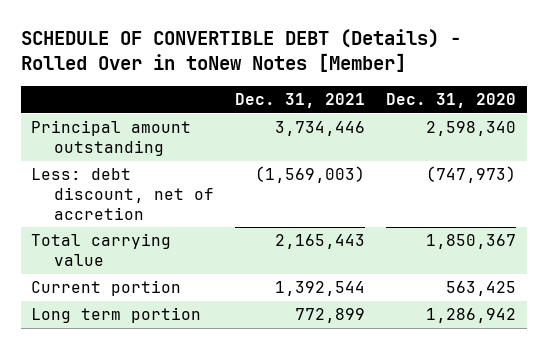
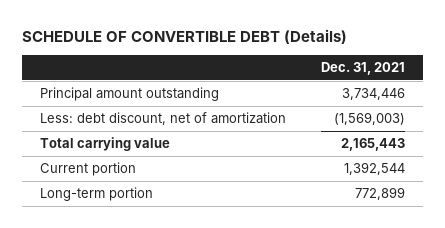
- SCHEDULE OF CONVERTIBLE DEBT (Details) - Rolled Over in toNew Notes [Member]
+ SCHEDULE OF CONVERTIBLE DEBT (Details)
- | Dec. 31, 2021 | Dec. 31, 2020
+ | Dec. 31, 2021
- Less: debt discount, net of accretion | (1,569,003) | (747,973)
+ Less: debt discount, net of amortization | (1,569,003)
- Long term portion | 772,899 | 1,286,942
+ Long-term portion | 772,899

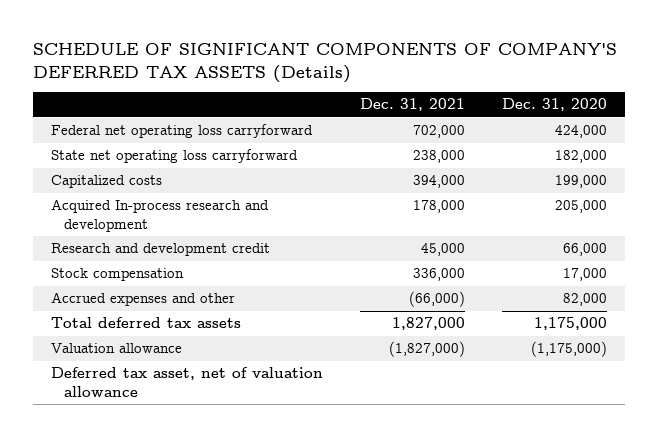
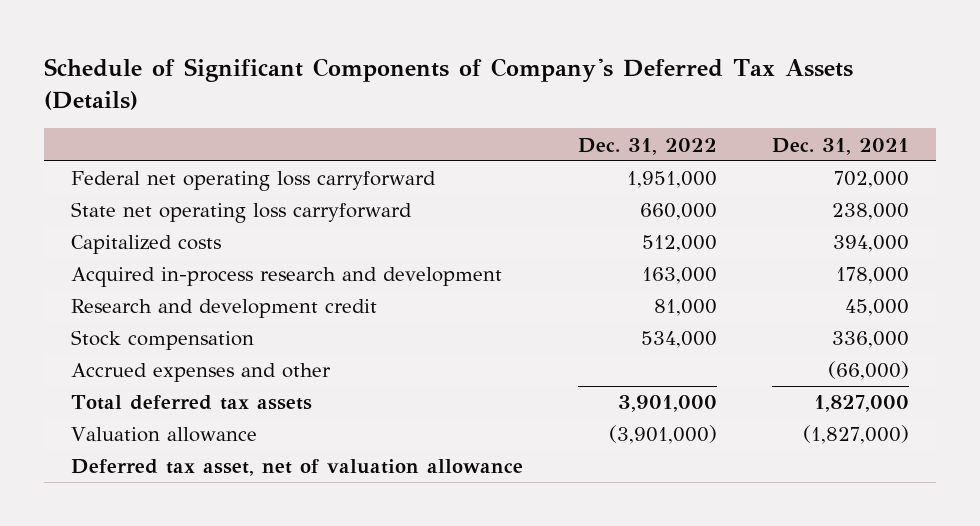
- SCHEDULE OF SIGNIFICANT COMPONENTS OF COMPANY'S DEFERRED TAX ASSETS (Details)
+ Schedule of Significant Components of Company's Deferred Tax Assets (Details)
- | Dec. 31, 2021 | Dec. 31, 2020
+ | Dec. 31, 2022 | Dec. 31, 2021
- Acquired In-process research and development | 178,000 | 205,000
+ Acquired in-process research and development | 163,000 | 178,000

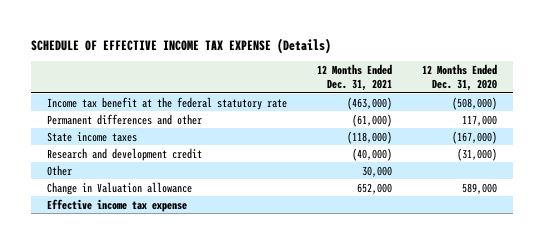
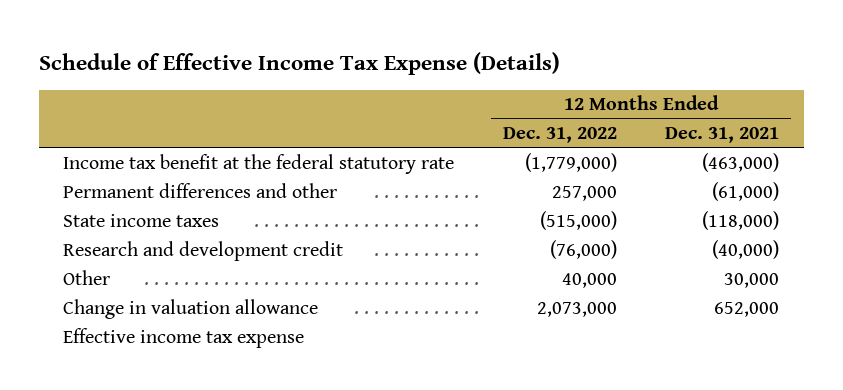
- SCHEDULE OF EFFECTIVE INCOME TAX EXPENSE (Details)
+ Schedule of Effective Income Tax Expense (Details)
- | 12 Months Ended Dec. 31, 2021 | 12 Months Ended Dec. 31, 2020
+ | 12 Months Ended Dec. 31, 2022 | 12 Months Ended Dec. 31, 2021
- Change in Valuation allowance | 652,000 | 589,000
+ Change in valuation allowance | 2,073,000 | 652,000

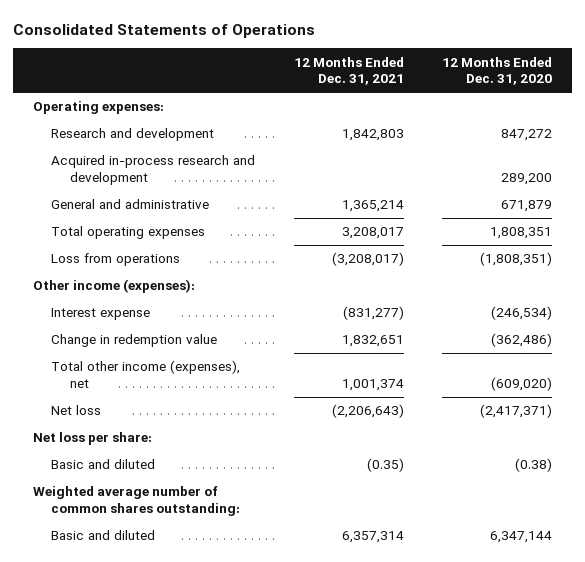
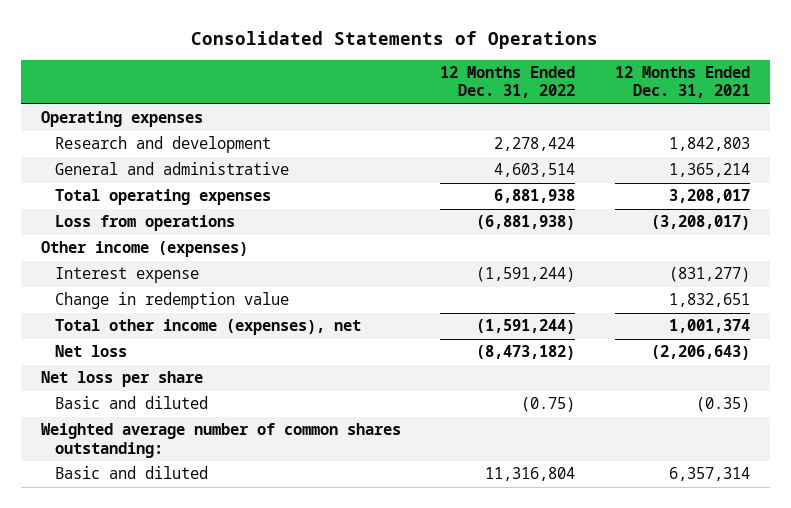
- | 12 Months Ended Dec. 31, 2021 | 12 Months Ended Dec. 31, 2020
+ | 12 Months Ended Dec. 31, 2022 | 12 Months Ended Dec. 31, 2021
- Operating expenses:
+ Operating expenses
- Acquired in-process research and development | | 289,200
- Other income (expenses):
+ Other income (expenses)
- Net loss per share:
+ Net loss per share

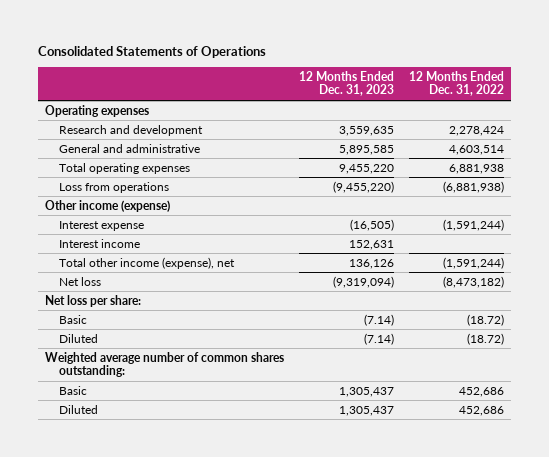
- | 12 Months Ended Dec. 31, 2022 | 12 Months Ended Dec. 31, 2021
+ | 12 Months Ended Dec. 31, 2023 | 12 Months Ended Dec. 31, 2022
- Other income (expenses)
+ Other income (expense)
- Change in redemption value | | 1,832,651
- Total other income (expenses), net | (1,591,244) | 1,001,374
+ Interest income | 152,631 |
+ Total other income (expense), net | 136,126 | (1,591,244)
- Net loss per share
- Basic and diluted | (0.75) | (0.35)
+ Net loss per share:
+ Basic | (7.14) | (18.72)
+ Diluted | (7.14) | (18.72)
- Basic and diluted | 11,316,804 | 6,357,314
+ Basic | 1,305,437 | 452,686
+ Diluted | 1,305,437 | 452,686

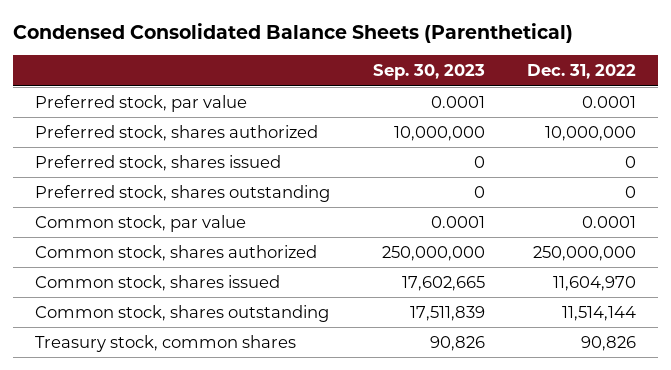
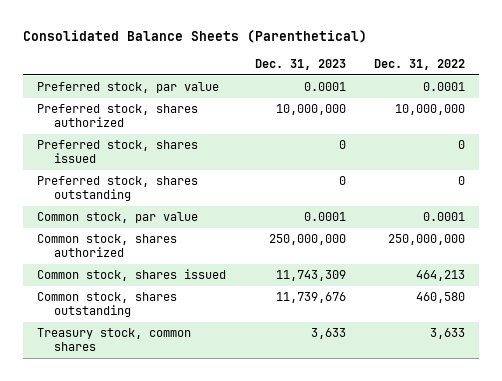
- Condensed Consolidated Balance Sheets (Parenthetical)
+ Consolidated Balance Sheets (Parenthetical)
- | Sep. 30, 2023 | Dec. 31, 2022
+ | Dec. 31, 2023 | Dec. 31, 2022
- Common stock, shares issued | 17,602,665 | 11,604,970
- Common stock, shares outstanding | 17,511,839 | 11,514,144
- Treasury stock, common shares | 90,826 | 90,826
+ Common stock, shares issued | 11,743,309 | 464,213
+ Common stock, shares outstanding | 11,739,676 | 460,580
+ Treasury stock, common shares | 3,633 | 3,633

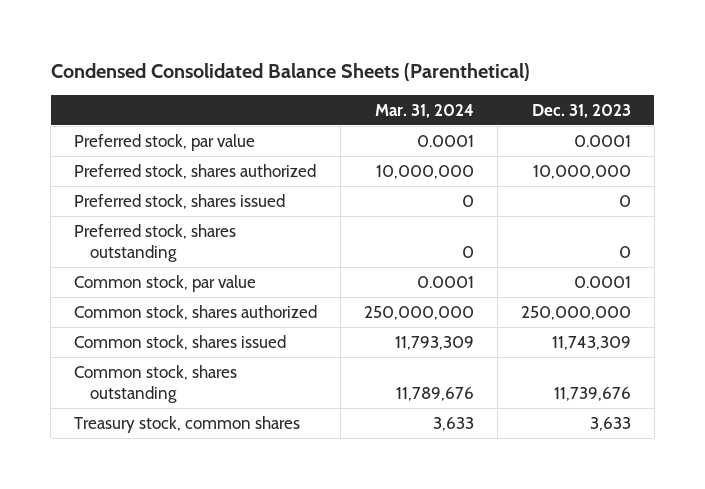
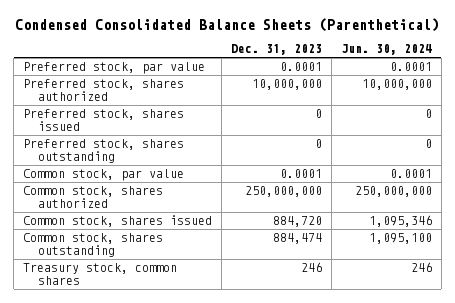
- | Mar. 31, 2024 | Dec. 31, 2023
+ | Dec. 31, 2023 | Jun. 30, 2024
- Common stock, shares issued | 11,793,309 | 11,743,309
- Common stock, shares outstanding | 11,789,676 | 11,739,676
- Treasury stock, common shares | 3,633 | 3,633
+ Common stock, shares issued | 884,720 | 1,095,346
+ Common stock, shares outstanding | 884,474 | 1,095,100
+ Treasury stock, common shares | 246 | 246

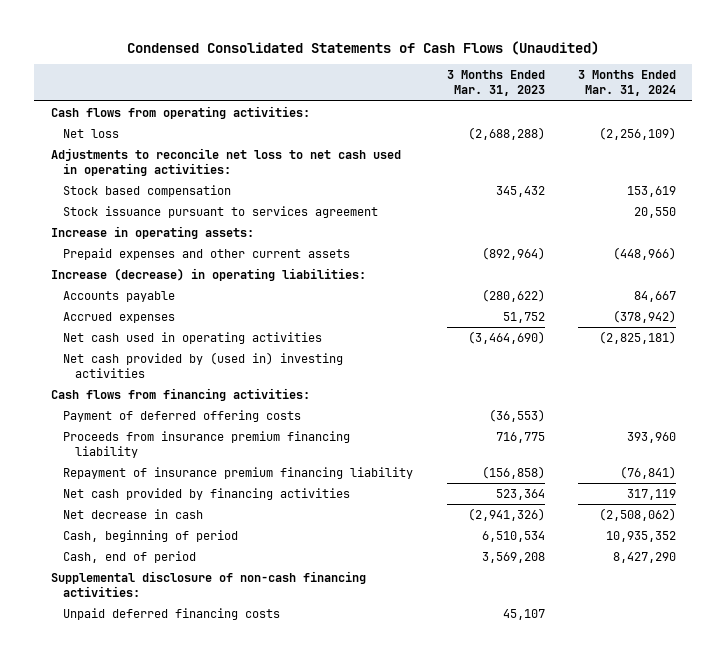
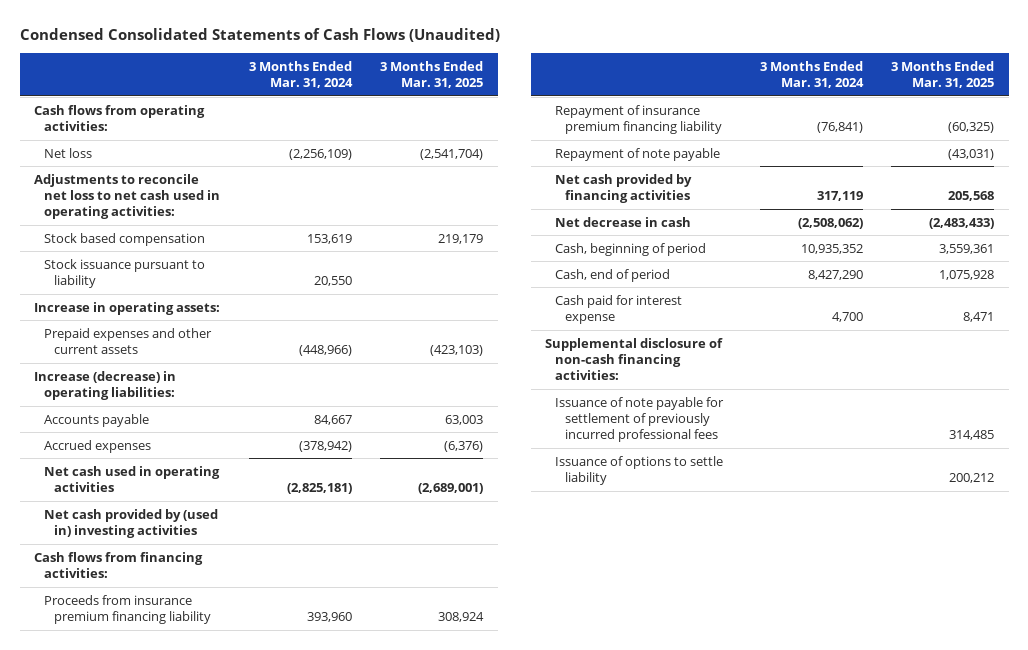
- | 3 Months Ended Mar. 31, 2023 | 3 Months Ended Mar. 31, 2024
+ | 3 Months Ended Mar. 31, 2024 | 3 Months Ended Mar. 31, 2025
- Stock issuance pursuant to services agreement | | 20,550
+ Stock issuance pursuant to liability | 20,550 |
- Payment of deferred offering costs | (36,553) |
+ Repayment of note payable | | (43,031)
+ Cash paid for interest expense | 4,700 | 8,471
- Unpaid deferred financing costs | 45,107 |
+ Issuance of note payable for settlement of previously incurred professional fees | | 314,485
+ Issuance of options to settle liability | | 200,212

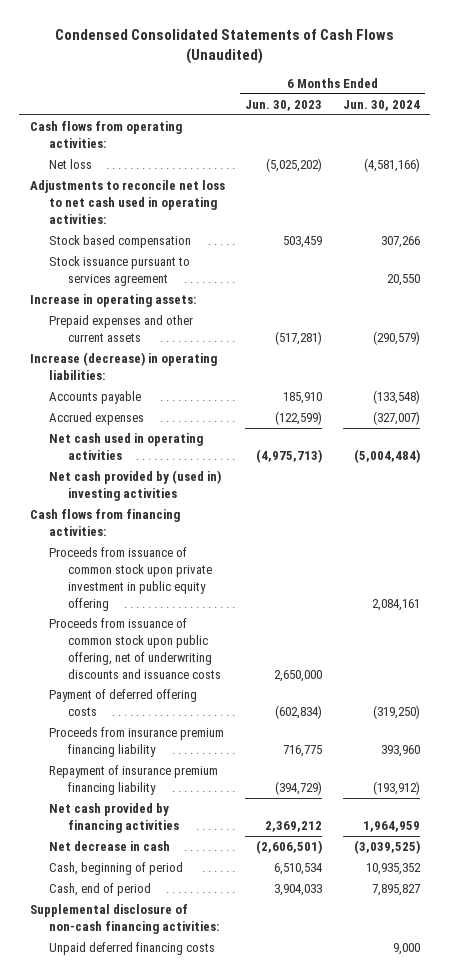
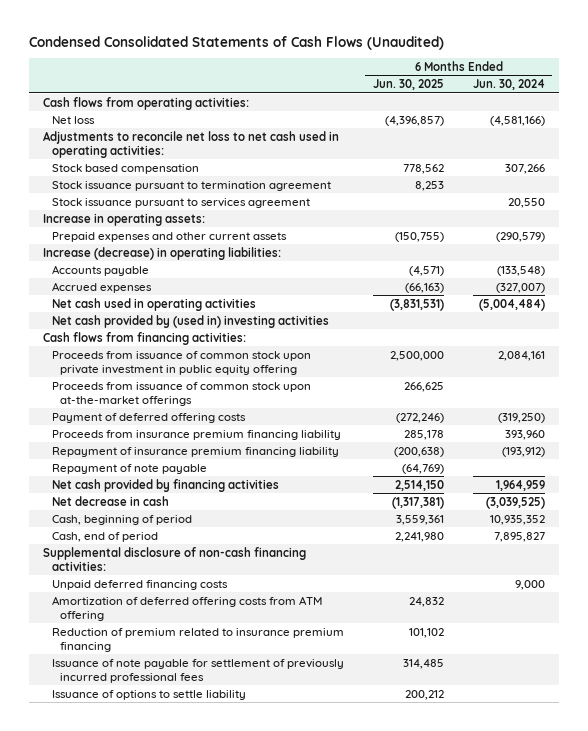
- | 6 Months Ended Jun. 30, 2023 | 6 Months Ended Jun. 30, 2024
+ | 6 Months Ended Jun. 30, 2025 | 6 Months Ended Jun. 30, 2024
+ Stock issuance pursuant to termination agreement | 8,253 |
- Proceeds from issuance of common stock upon public offering, net of underwriting discounts and issuance costs | 2,650,000 |
+ Proceeds from issuance of common stock upon at-the-market offerings | 266,625 |
+ Repayment of note payable | (64,769) |
+ Amortization of deferred offering costs from ATM offering | 24,832 |
+ Reduction of premium related to insurance premium financing | 101,102 |
+ Issuance of note payable for settlement of previously incurred professional fees | 314,485 |
+ Issuance of options to settle liability | 200,212 |

